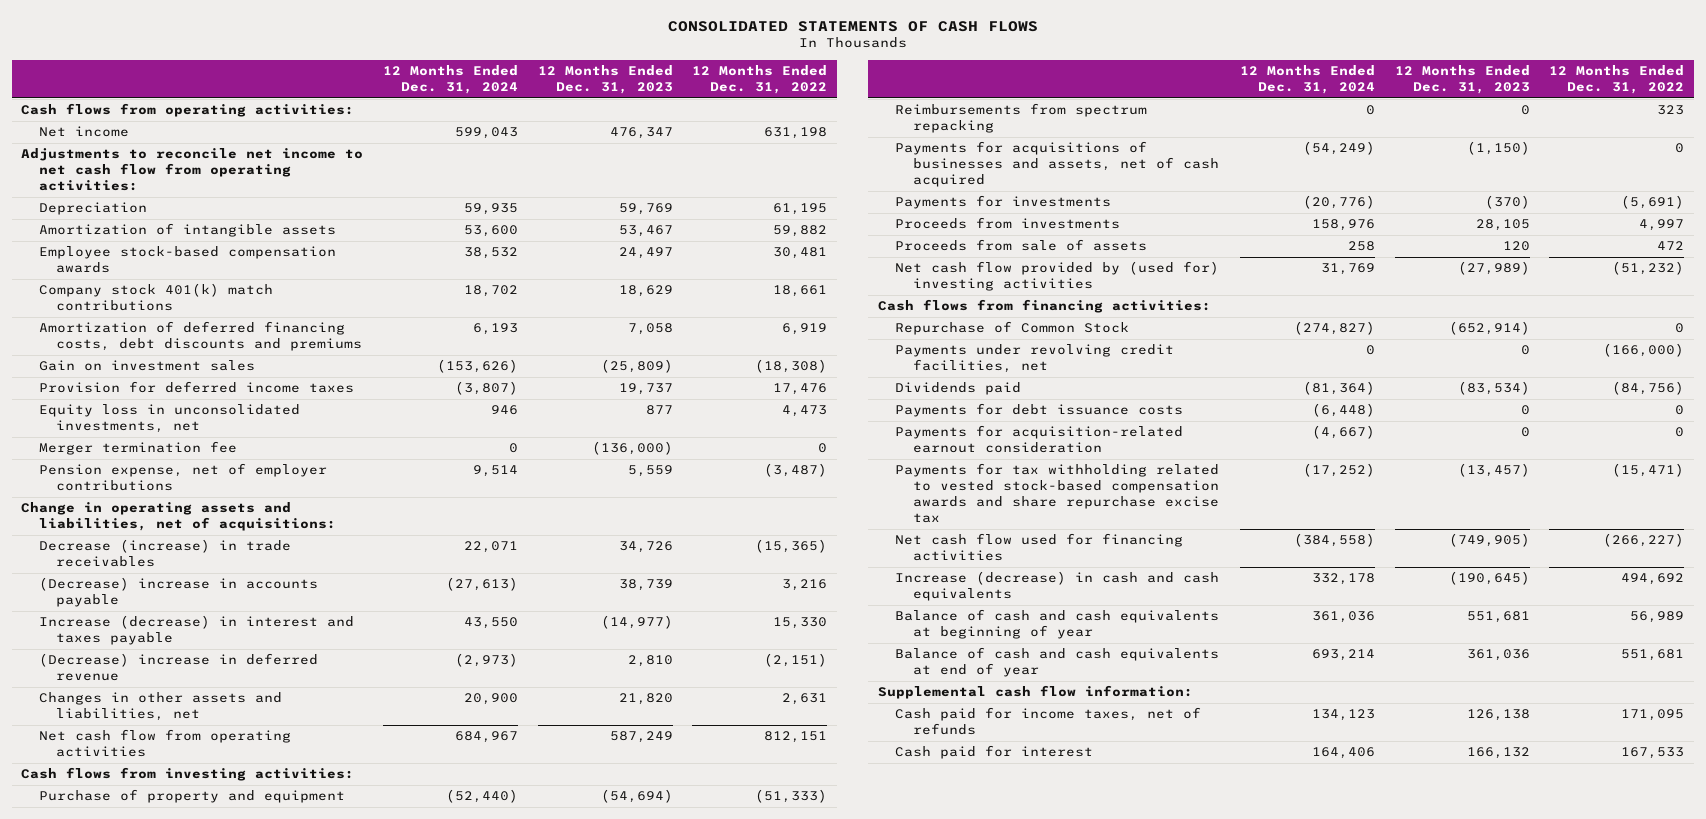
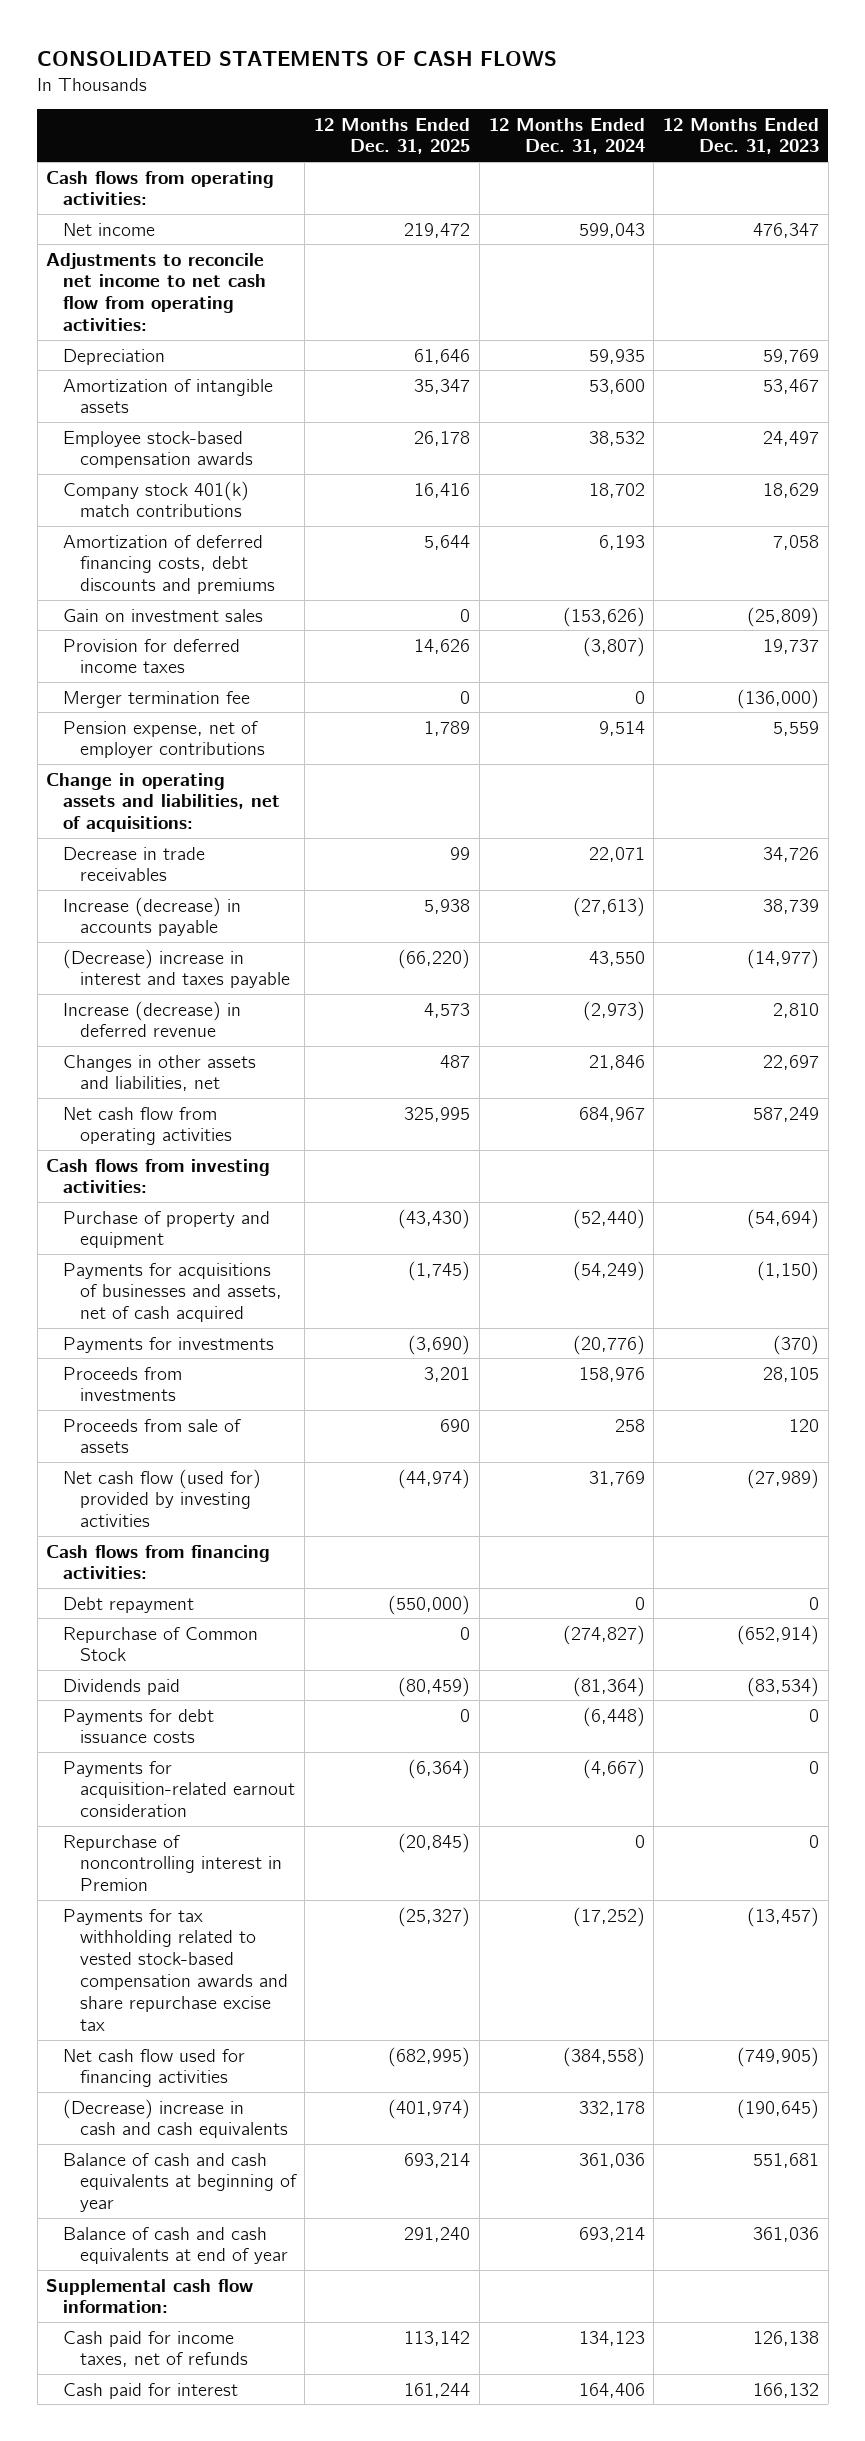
- | 12 Months Ended Dec. 31, 2024 | 12 Months Ended Dec. 31, 2023 | 12 Months Ended Dec. 31, 2022
+ | 12 Months Ended Dec. 31, 2025 | 12 Months Ended Dec. 31, 2024 | 12 Months Ended Dec. 31, 2023
- Equity loss in unconsolidated investments, net | 946 | 877 | 4,473
- Decrease (increase) in trade receivables | 22,071 | 34,726 | (15,365)
- (Decrease) increase in accounts payable | (27,613) | 38,739 | 3,216
- Increase (decrease) in interest and taxes payable | 43,550 | (14,977) | 15,330
- (Decrease) increase in deferred revenue | (2,973) | 2,810 | (2,151)
- Changes in other assets and liabilities, net | 20,900 | 21,820 | 2,631
+ Decrease in trade receivables | 99 | 22,071 | 34,726
+ Increase (decrease) in accounts payable | 5,938 | (27,613) | 38,739
+ (Decrease) increase in interest and taxes payable | (66,220) | 43,550 | (14,977)
+ Increase (decrease) in deferred revenue | 4,573 | (2,973) | 2,810
+ Changes in other assets and liabilities, net | 487 | 21,846 | 22,697
- Reimbursements from spectrum repacking | 0 | 0 | 323
- Net cash flow provided by (used for) investing activities | 31,769 | (27,989) | (51,232)
+ Net cash flow (used for) provided by investing activities | (44,974) | 31,769 | (27,989)
+ Debt repayment | (550,000) | 0 | 0
- Payments under revolving credit facilities, net | 0 | 0 | (166,000)
+ Repurchase of noncontrolling interest in Premion | (20,845) | 0 | 0
- Increase (decrease) in cash and cash equivalents | 332,178 | (190,645) | 494,692
+ (Decrease) increase in cash and cash equivalents | (401,974) | 332,178 | (190,645)

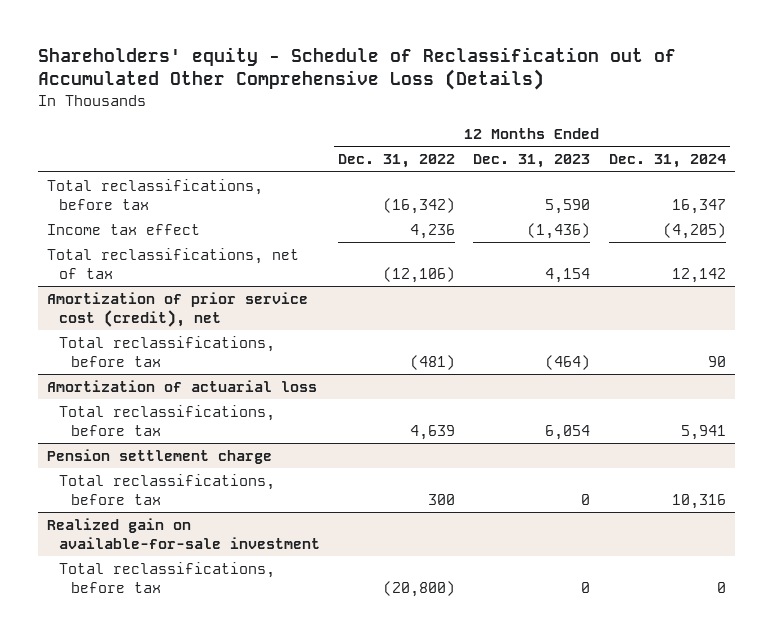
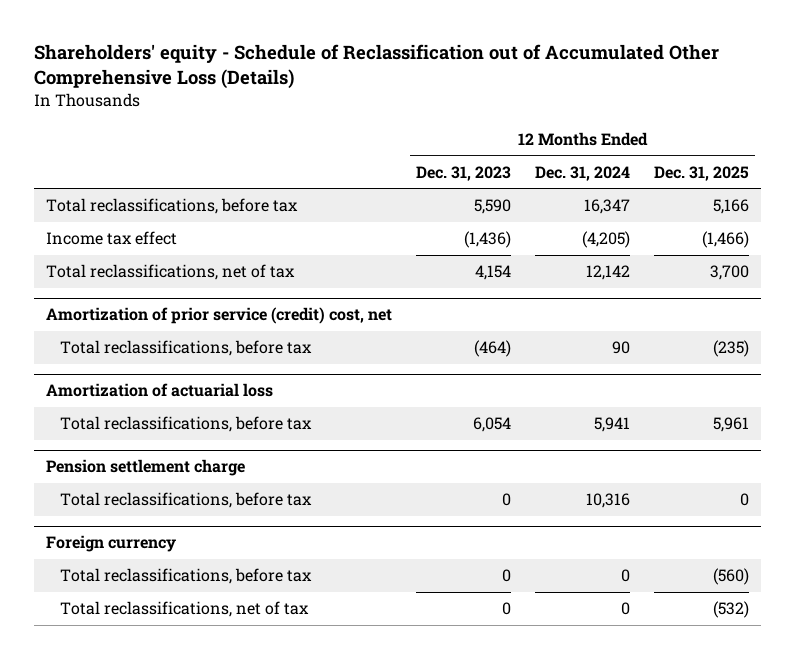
- | 12 Months Ended Dec. 31, 2022 | 12 Months Ended Dec. 31, 2023 | 12 Months Ended Dec. 31, 2024
+ | 12 Months Ended Dec. 31, 2023 | 12 Months Ended Dec. 31, 2024 | 12 Months Ended Dec. 31, 2025
- Amortization of prior service cost (credit), net
+ Amortization of prior service (credit) cost, net
- Realized gain on available-for-sale investment
+ Foreign currency
+ Total reclassifications, net of tax | 0 | 0 | (532)

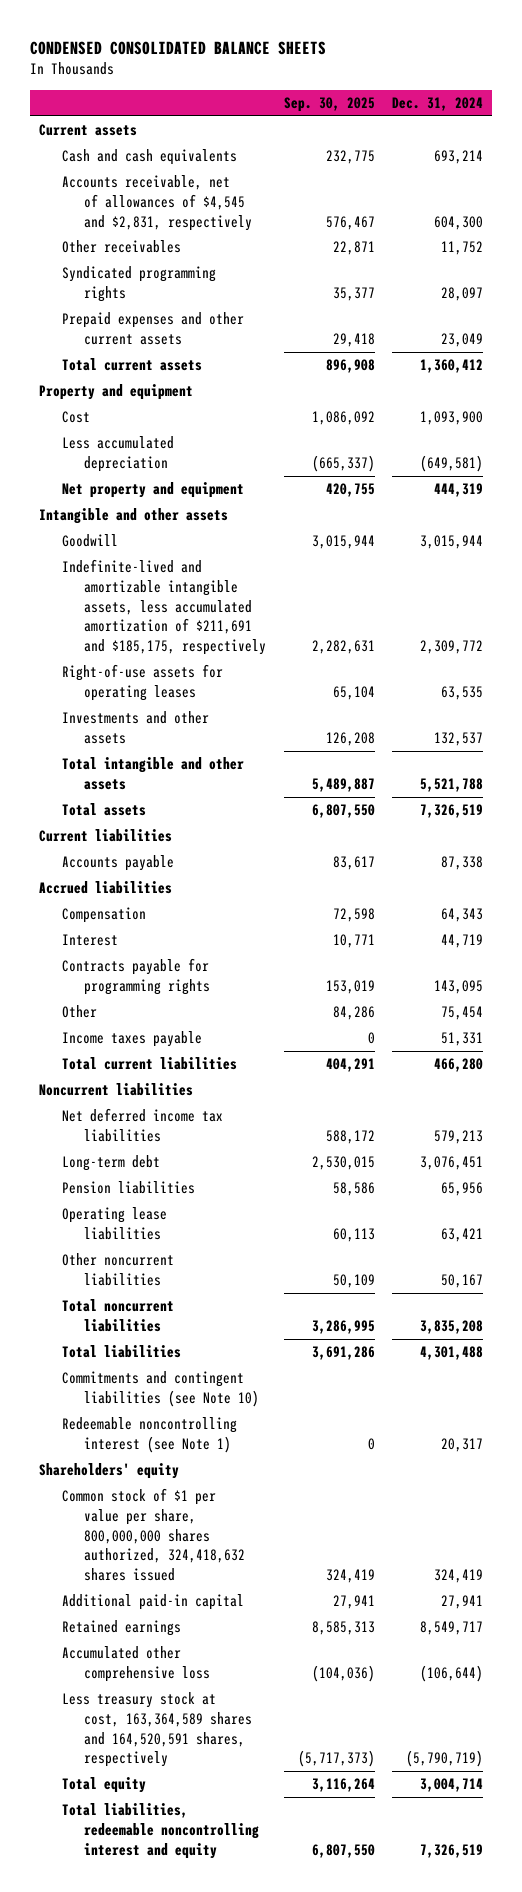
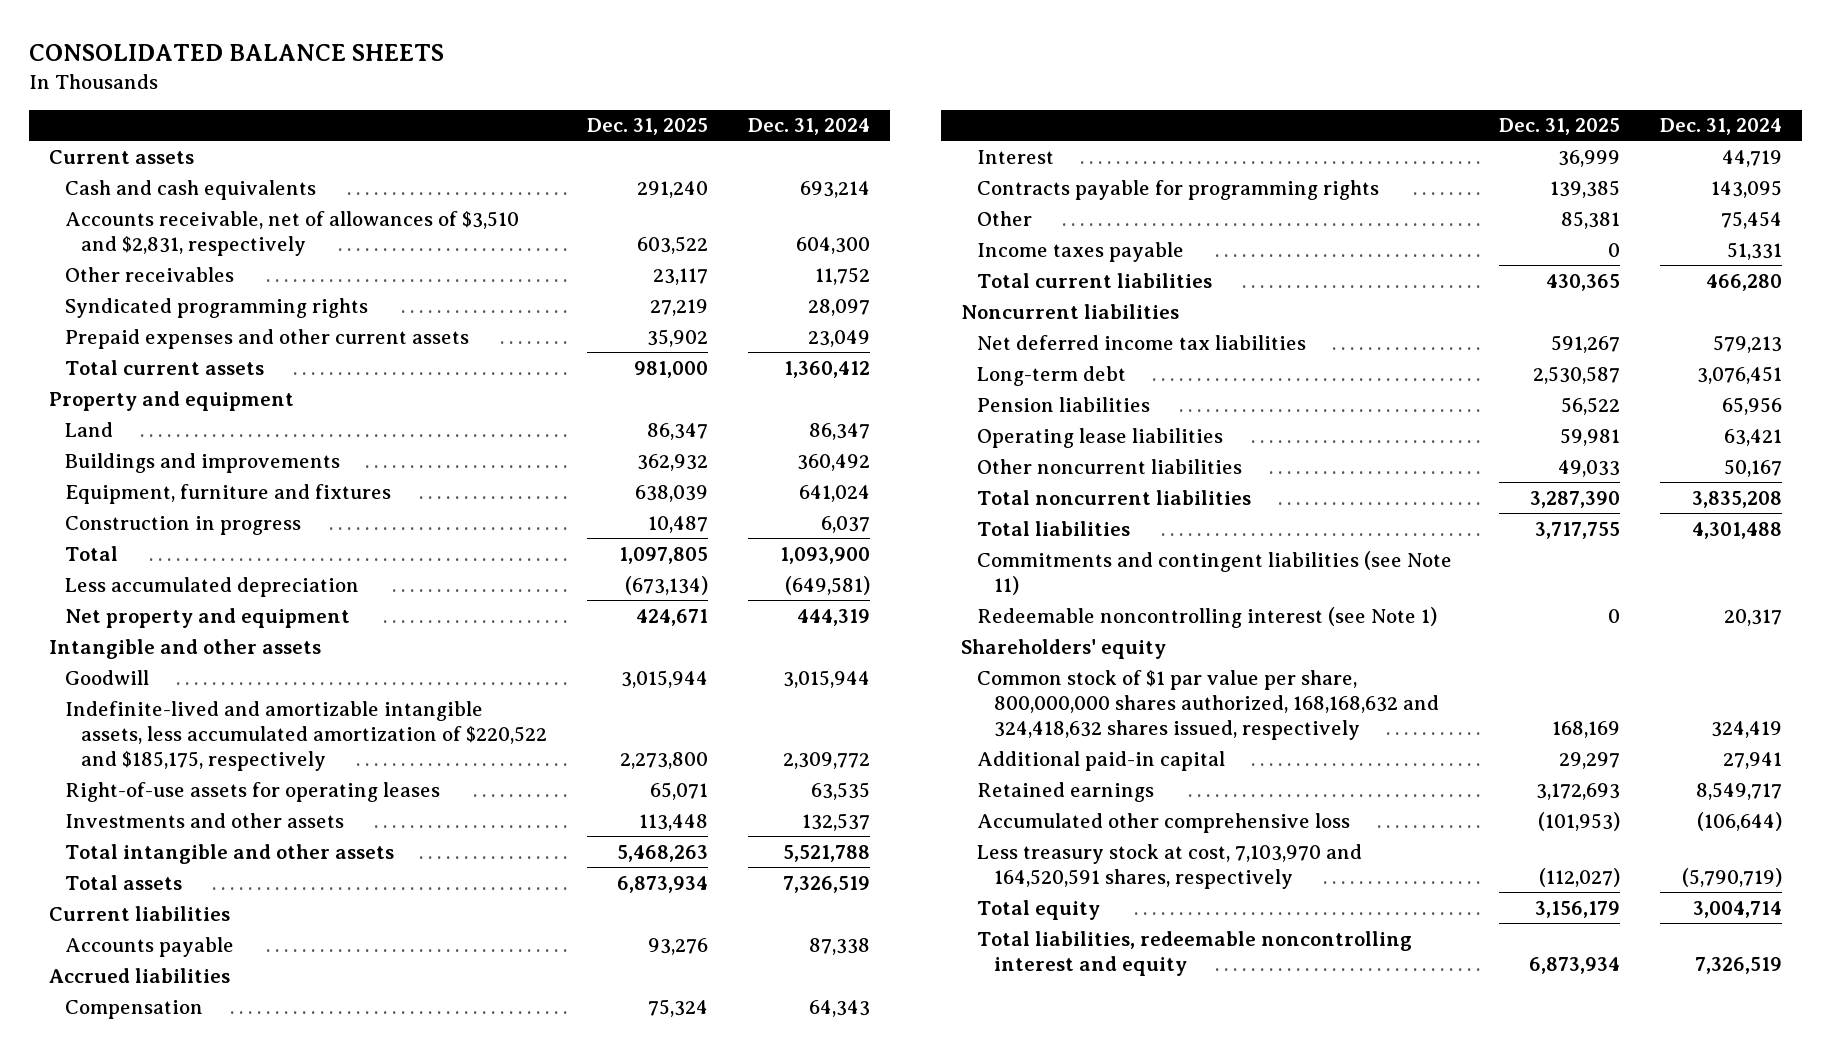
- CONDENSED CONSOLIDATED BALANCE SHEETS
+ CONSOLIDATED BALANCE SHEETS
- | Sep. 30, 2025 | Dec. 31, 2024
+ | Dec. 31, 2025 | Dec. 31, 2024
- Accounts receivable, net of allowances of $4,545 and $2,831, respectively | 576,467 | 604,300
+ Accounts receivable, net of allowances of $3,510 and $2,831, respectively | 603,522 | 604,300
- Cost | 1,086,092 | 1,093,900
+ Land | 86,347 | 86,347
+ Buildings and improvements | 362,932 | 360,492
+ Equipment, furniture and fixtures | 638,039 | 641,024
+ Construction in progress | 10,487 | 6,037
+ Total | 1,097,805 | 1,093,900
- Indefinite-lived and amortizable intangible assets, less accumulated amortization of $211,691 and $185,175, respectively | 2,282,631 | 2,309,772
+ Indefinite-lived and amortizable intangible assets, less accumulated amortization of $220,522 and $185,175, respectively | 2,273,800 | 2,309,772
- Commitments and contingent liabilities (see Note 10)
+ Commitments and contingent liabilities (see Note 11)
- Common stock of $1 per value per share, 800,000,000 shares authorized, 324,418,632 shares issued | 324,419 | 324,419
+ Common stock of $1 par value per share, 800,000,000 shares authorized, 168,168,632 and 324,418,632 shares issued, respectively | 168,169 | 324,419
- Less treasury stock at cost, 163,364,589 shares and 164,520,591 shares, respectively | (5,717,373) | (5,790,719)
+ Less treasury stock at cost, 7,103,970 and 164,520,591 shares, respectively | (112,027) | (5,790,719)

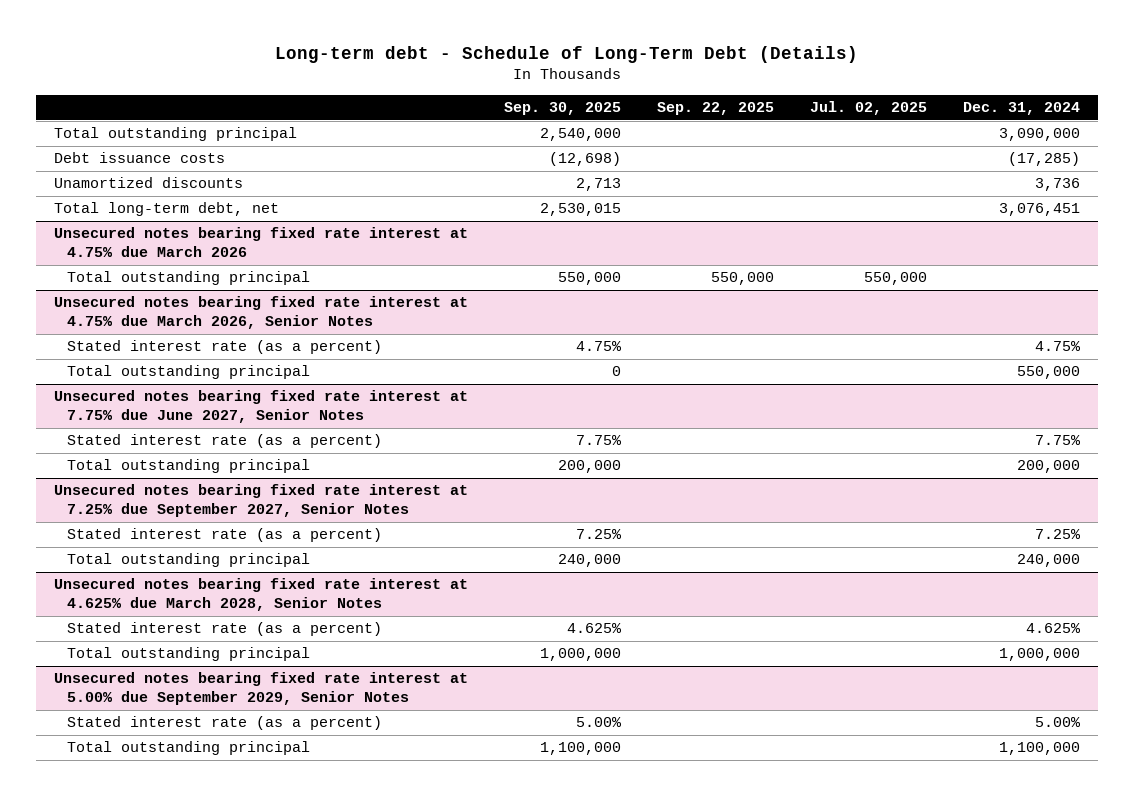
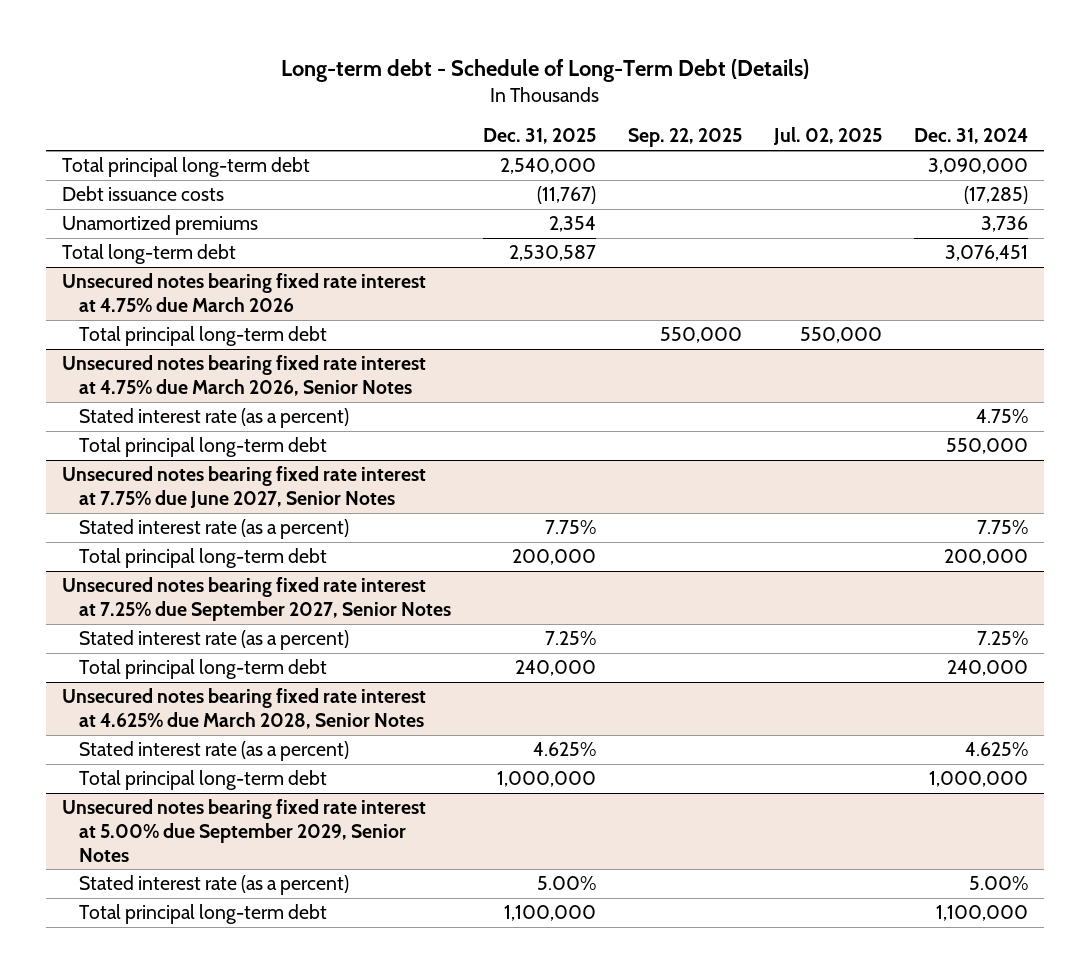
- | Sep. 30, 2025 | Sep. 22, 2025 | Jul. 02, 2025 | Dec. 31, 2024
+ | Dec. 31, 2025 | Sep. 22, 2025 | Jul. 02, 2025 | Dec. 31, 2024
- Total outstanding principal | 2,540,000 | | | 3,090,000
+ Total principal long-term debt | 2,540,000 | | | 3,090,000
- Unamortized discounts | 2,713 | | | 3,736
- Total long-term debt, net | 2,530,015 | | | 3,076,451
+ Unamortized premiums | 2,354 | | | 3,736
+ Total long-term debt | 2,530,587 | | | 3,076,451
@ Unsecured notes bearing fixed rate interest at 4.75% due March 2026
- Total outstanding principal | 550,000 | 550,000 | 550,000 |
+ Total principal long-term debt | | 550,000 | 550,000 |
@ Unsecured notes bearing fixed rate interest at 4.75% due March 2026, Senior Notes
- Total outstanding principal | 0 | | | 550,000
+ Total principal long-term debt | | | | 550,000
@ Unsecured notes bearing fixed rate interest at 7.75% due June 2027, Senior Notes
- Total outstanding principal | 200,000 | | | 200,000
+ Total principal long-term debt | 200,000 | | | 200,000
@ Unsecured notes bearing fixed rate interest at 7.25% due September 2027, Senior Notes
- Total outstanding principal | 240,000 | | | 240,000
+ Total principal long-term debt | 240,000 | | | 240,000
@ Unsecured notes bearing fixed rate interest at 4.625% due March 2028, Senior Notes
- Total outstanding principal | 1,000,000 | | | 1,000,000
+ Total principal long-term debt | 1,000,000 | | | 1,000,000
@ Unsecured notes bearing fixed rate interest at 5.00% due September 2029, Senior Notes
- Total outstanding principal | 1,100,000 | | | 1,100,000
+ Total principal long-term debt | 1,100,000 | | | 1,100,000

